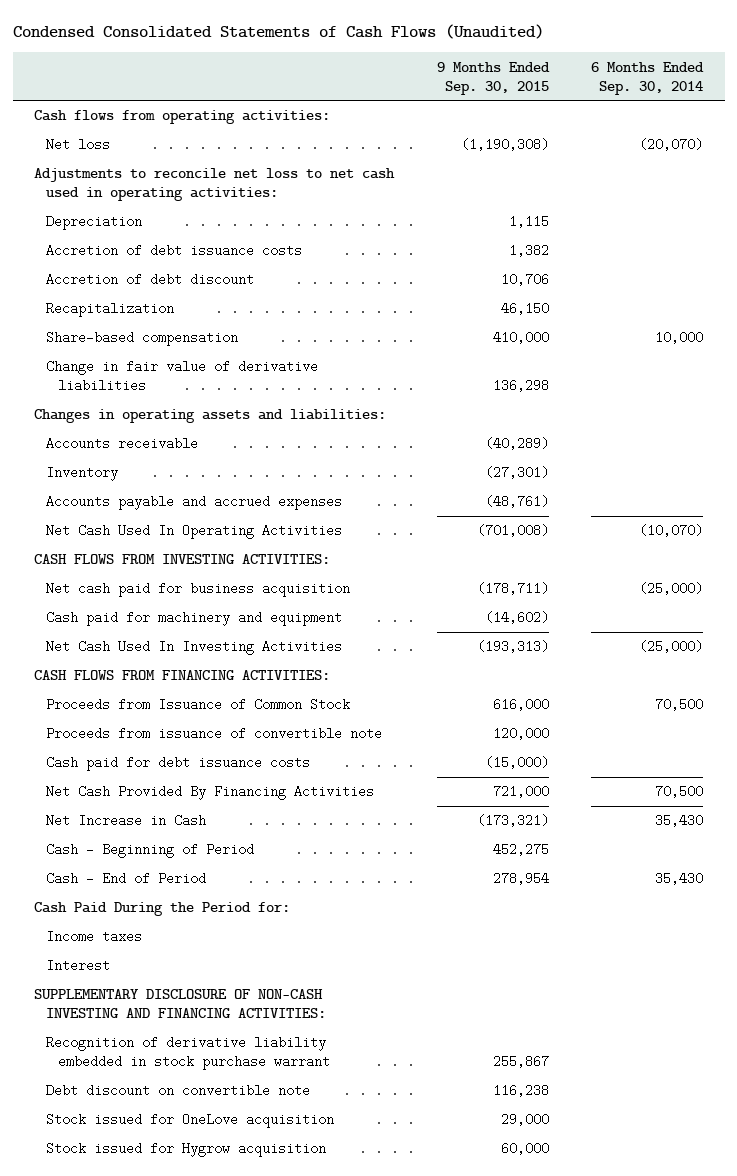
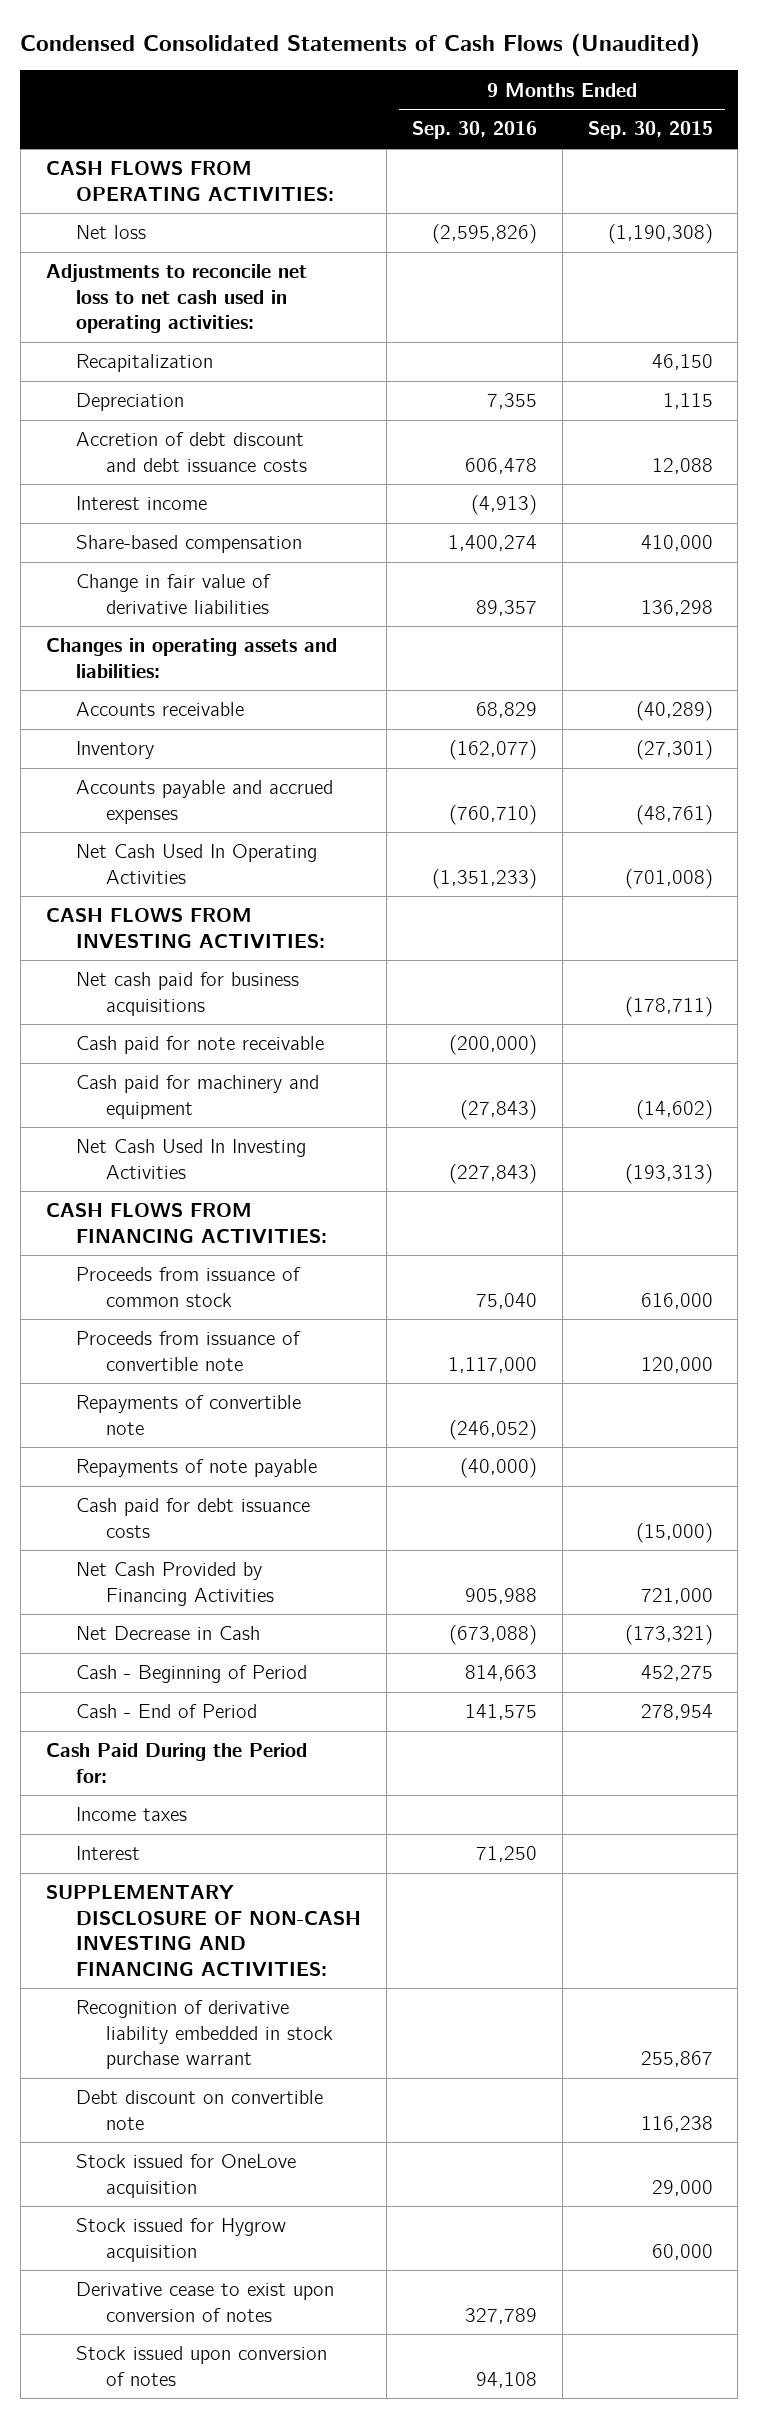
- | 9 Months Ended Sep. 30, 2015 | 6 Months Ended Sep. 30, 2014
+ | 9 Months Ended Sep. 30, 2016 | 9 Months Ended Sep. 30, 2015
- Cash flows from operating activities:
+ CASH FLOWS FROM OPERATING ACTIVITIES:
- Accretion of debt issuance costs | 1,382 |
- Accretion of debt discount | 10,706 |
moved down: Depreciation | 7,355 | 1,115
+ Accretion of debt discount and debt issuance costs | 606,478 | 12,088
+ Interest income | (4,913) |
- Net cash paid for business acquisition | (178,711) | (25,000)
+ Net cash paid for business acquisitions | | (178,711)
+ Cash paid for note receivable | (200,000) |
- Proceeds from Issuance of Common Stock | 616,000 | 70,500
+ Proceeds from issuance of common stock | 75,040 | 616,000
+ Repayments of convertible note | (246,052) |
+ Repayments of note payable | (40,000) |
- Net Cash Provided By Financing Activities | 721,000 | 70,500
- Net Increase in Cash | (173,321) | 35,430
+ Net Cash Provided by Financing Activities | 905,988 | 721,000
+ Net Decrease in Cash | (673,088) | (173,321)
+ Derivative cease to exist upon conversion of notes | 327,789 |
+ Stock issued upon conversion of notes | 94,108 |

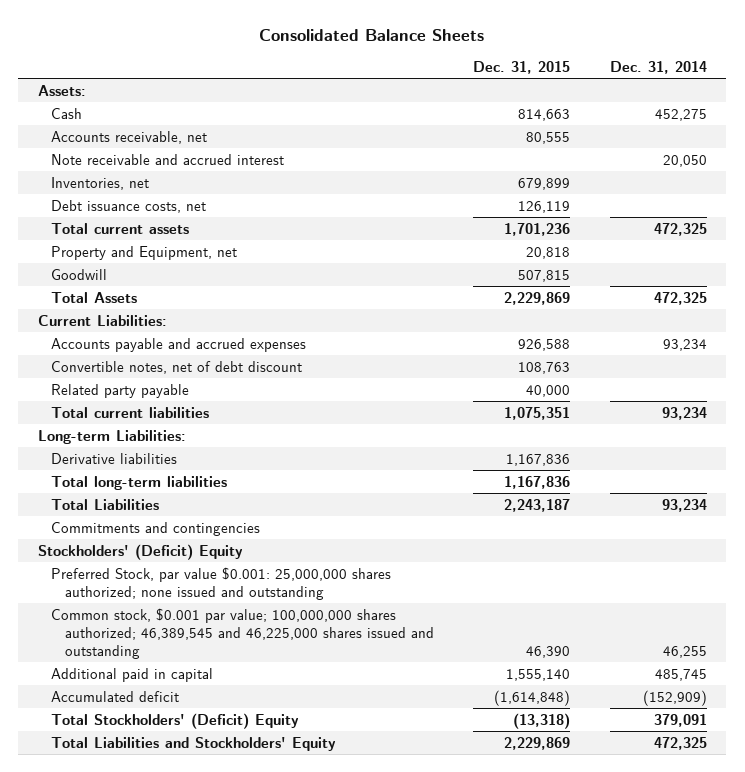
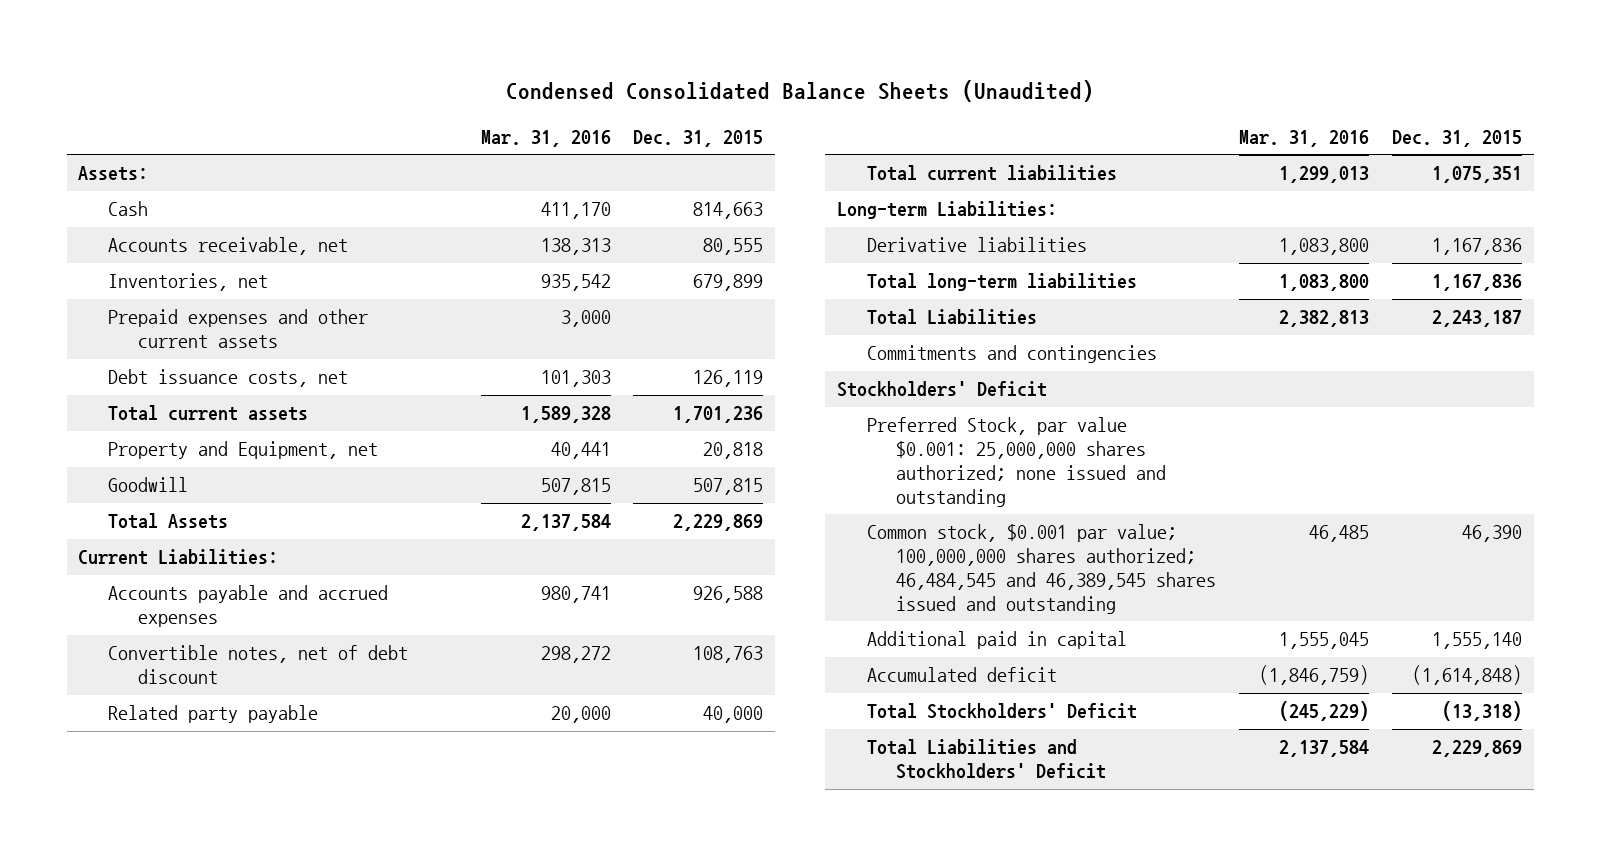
- Consolidated Balance Sheets
+ Condensed Consolidated Balance Sheets (Unaudited)
- | Dec. 31, 2015 | Dec. 31, 2014
+ | Mar. 31, 2016 | Dec. 31, 2015
- Note receivable and accrued interest | | 20,050
+ Prepaid expenses and other current assets | 3,000 |
- Stockholders' (Deficit) Equity
+ Stockholders' Deficit
- Common stock, $0.001 par value; 100,000,000 shares authorized; 46,389,545 and 46,225,000 shares issued and outstanding | 46,390 | 46,255
+ Common stock, $0.001 par value; 100,000,000 shares authorized; 46,484,545 and 46,389,545 shares issued and outstanding | 46,485 | 46,390
- Total Stockholders' (Deficit) Equity | (13,318) | 379,091
- Total Liabilities and Stockholders' Equity | 2,229,869 | 472,325
+ Total Stockholders' Deficit | (245,229) | (13,318)
+ Total Liabilities and Stockholders' Deficit | 2,137,584 | 2,229,869

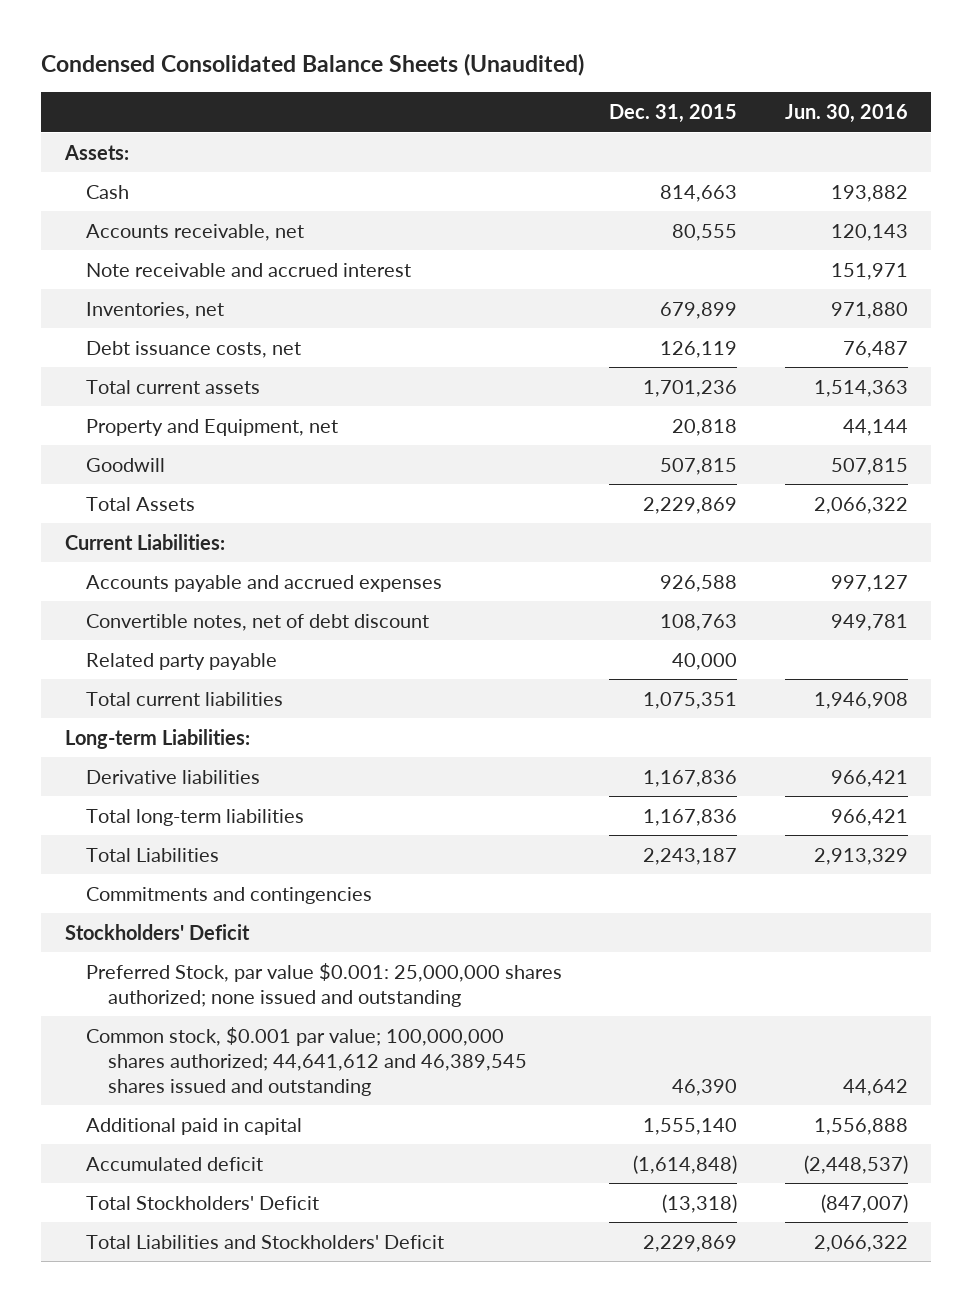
- | Mar. 31, 2016 | Dec. 31, 2015
+ | Dec. 31, 2015 | Jun. 30, 2016
+ Note receivable and accrued interest | | 151,971
- Prepaid expenses and other current assets | 3,000 |
- Common stock, $0.001 par value; 100,000,000 shares authorized; 46,484,545 and 46,389,545 shares issued and outstanding | 46,485 | 46,390
+ Common stock, $0.001 par value; 100,000,000 shares authorized; 44,641,612 and 46,389,545 shares issued and outstanding | 46,390 | 44,642

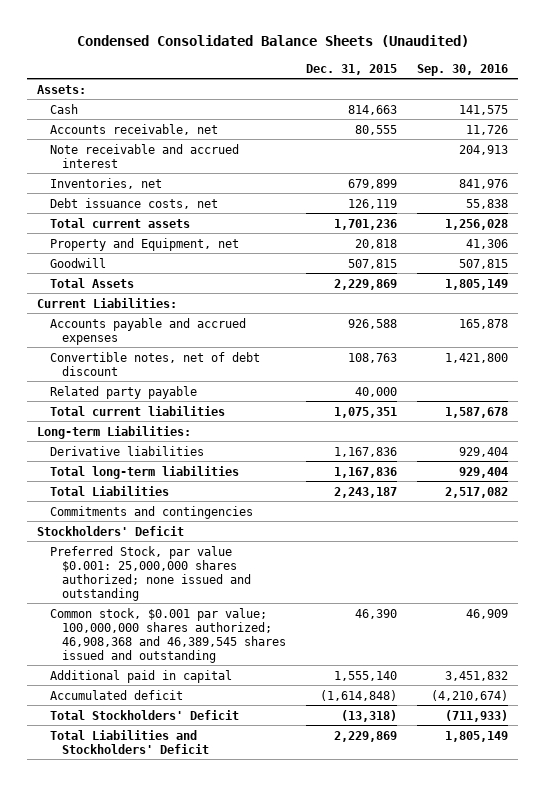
- | Dec. 31, 2015 | Jun. 30, 2016
+ | Dec. 31, 2015 | Sep. 30, 2016
- Common stock, $0.001 par value; 100,000,000 shares authorized; 44,641,612 and 46,389,545 shares issued and outstanding | 46,390 | 44,642
+ Common stock, $0.001 par value; 100,000,000 shares authorized; 46,908,368 and 46,389,545 shares issued and outstanding | 46,390 | 46,909

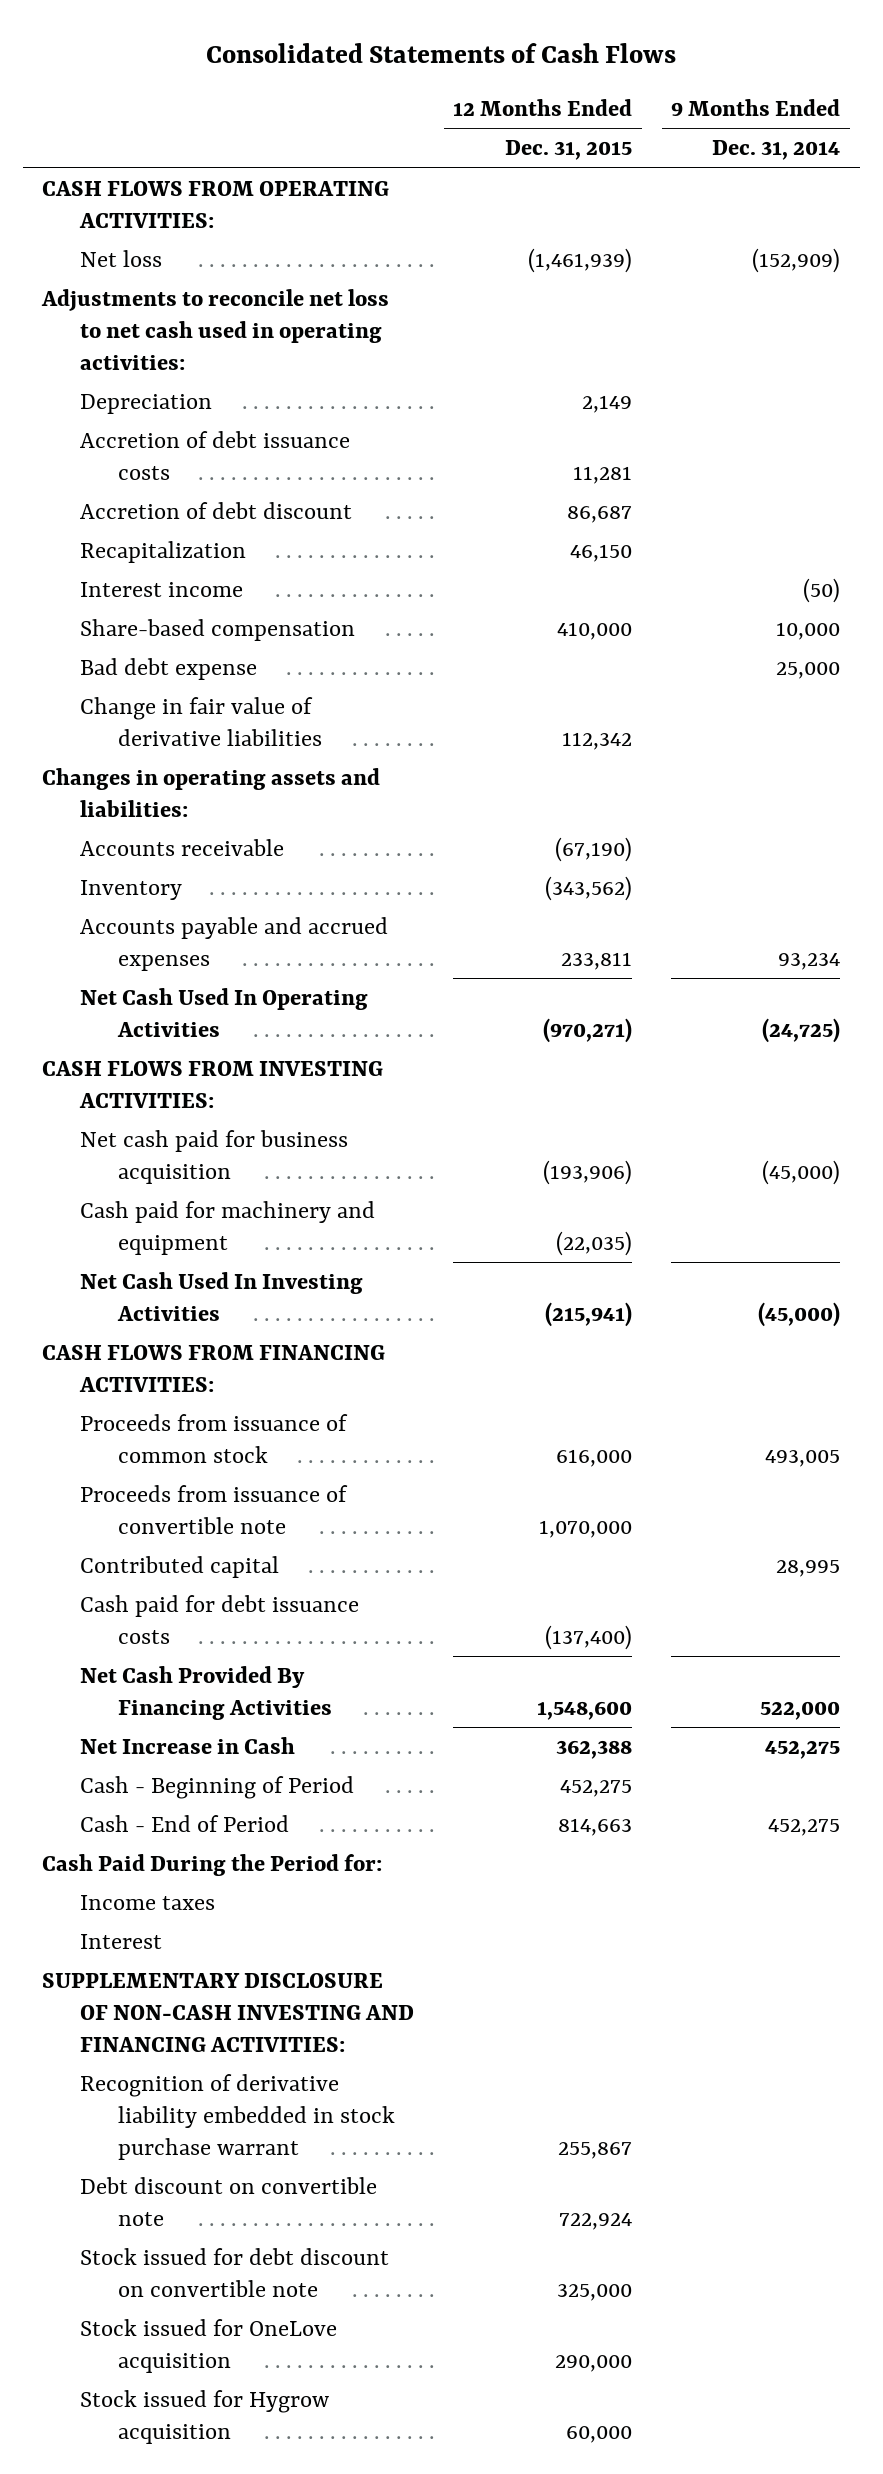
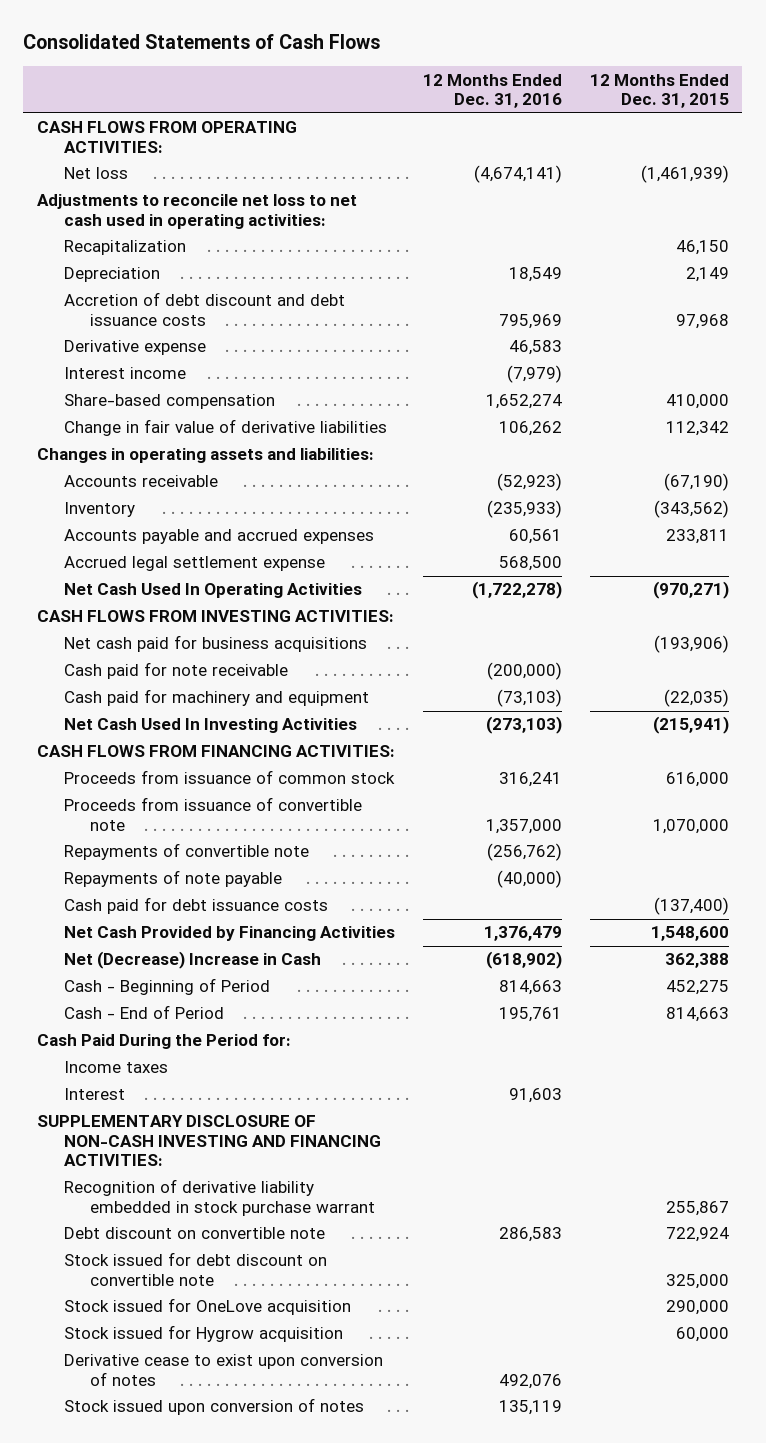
- | 12 Months Ended Dec. 31, 2015 | 9 Months Ended Dec. 31, 2014
+ | 12 Months Ended Dec. 31, 2016 | 12 Months Ended Dec. 31, 2015
- Accretion of debt issuance costs | 11,281 |
- Accretion of debt discount | 86,687 |
moved down: Depreciation | 18,549 | 2,149
+ Accretion of debt discount and debt issuance costs | 795,969 | 97,968
+ Derivative expense | 46,583 |
- Bad debt expense | | 25,000
+ Accrued legal settlement expense | 568,500 |
- Net cash paid for business acquisition | (193,906) | (45,000)
+ Net cash paid for business acquisitions | | (193,906)
+ Cash paid for note receivable | (200,000) |
- Contributed capital | | 28,995
+ Repayments of convertible note | (256,762) |
+ Repayments of note payable | (40,000) |
- Net Cash Provided By Financing Activities | 1,548,600 | 522,000
- Net Increase in Cash | 362,388 | 452,275
+ Net Cash Provided by Financing Activities | 1,376,479 | 1,548,600
+ Net (Decrease) Increase in Cash | (618,902) | 362,388
+ Derivative cease to exist upon conversion of notes | 492,076 |
+ Stock issued upon conversion of notes | 135,119 |

